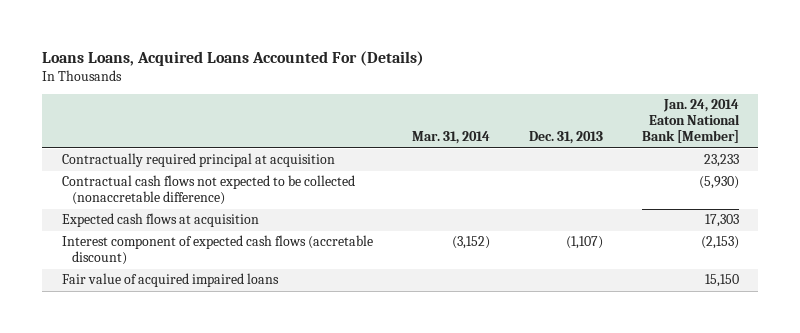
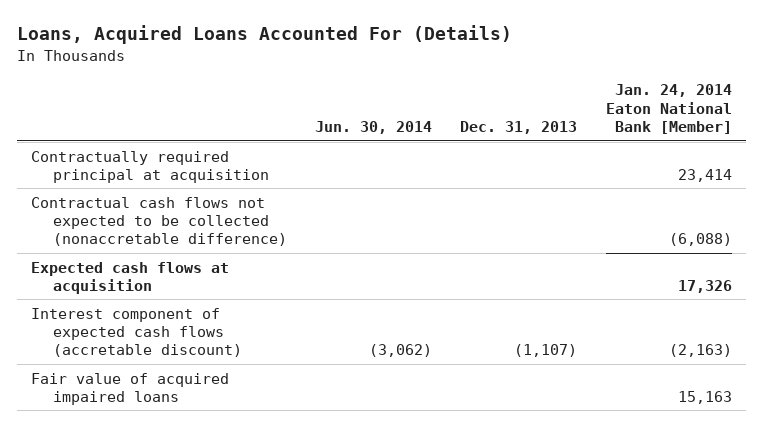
- Loans Loans, Acquired Loans Accounted For (Details)
+ Loans, Acquired Loans Accounted For (Details)
- | Mar. 31, 2014 | Dec. 31, 2013 | Jan. 24, 2014 Eaton National Bank [Member]
+ | Jun. 30, 2014 | Dec. 31, 2013 | Jan. 24, 2014 Eaton National Bank [Member]
- Contractually required principal at acquisition | | | 23,233
- Contractual cash flows not expected to be collected (nonaccretable difference) | | | (5,930)
- Expected cash flows at acquisition | | | 17,303
- Interest component of expected cash flows (accretable discount) | (3,152) | (1,107) | (2,153)
- Fair value of acquired impaired loans | | | 15,150
+ Contractually required principal at acquisition | | | 23,414
+ Contractual cash flows not expected to be collected (nonaccretable difference) | | | (6,088)
+ Expected cash flows at acquisition | | | 17,326
+ Interest component of expected cash flows (accretable discount) | (3,062) | (1,107) | (2,163)
+ Fair value of acquired impaired loans | | | 15,163

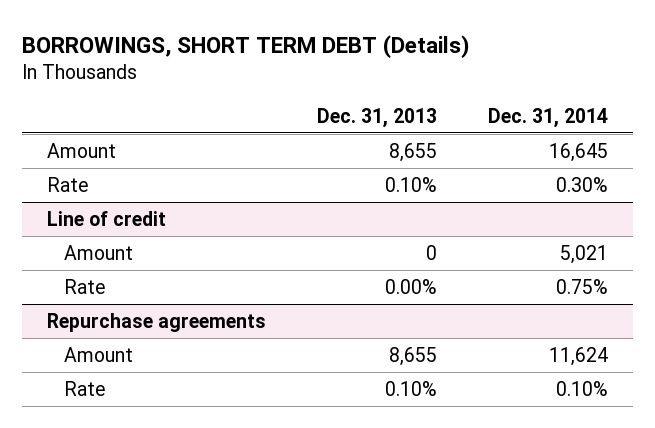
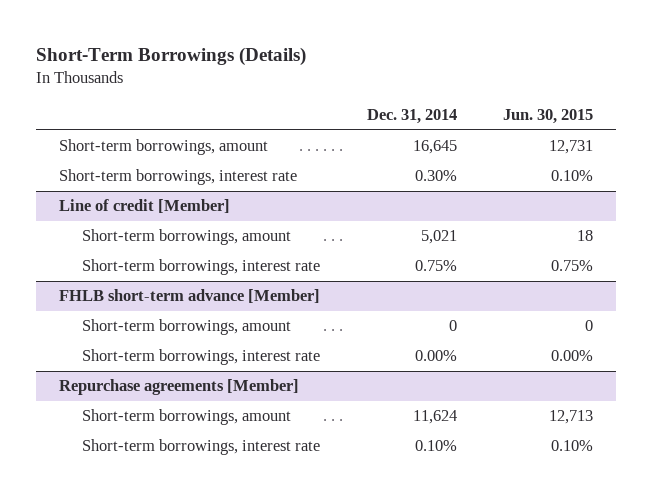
- BORROWINGS, SHORT TERM DEBT (Details)
+ Short-Term Borrowings (Details)
- | Dec. 31, 2013 | Dec. 31, 2014
+ | Dec. 31, 2014 | Jun. 30, 2015
- Amount | 8,655 | 16,645
- Rate | 0.10% | 0.30%
- Line of credit
- Amount | 0 | 5,021
- Rate | 0.00% | 0.75%
- Repurchase agreements
- Amount | 8,655 | 11,624
- Rate | 0.10% | 0.10%
+ Short-term borrowings, amount | 16,645 | 12,731
+ Short-term borrowings, interest rate | 0.30% | 0.10%
+ Line of credit [Member]
+ Short-term borrowings, amount | 5,021 | 18
+ Short-term borrowings, interest rate | 0.75% | 0.75%
+ FHLB short-term advance [Member]
+ Short-term borrowings, amount | 0 | 0
+ Short-term borrowings, interest rate | 0.00% | 0.00%
+ Repurchase agreements [Member]
+ Short-term borrowings, amount | 11,624 | 12,713
+ Short-term borrowings, interest rate | 0.10% | 0.10%

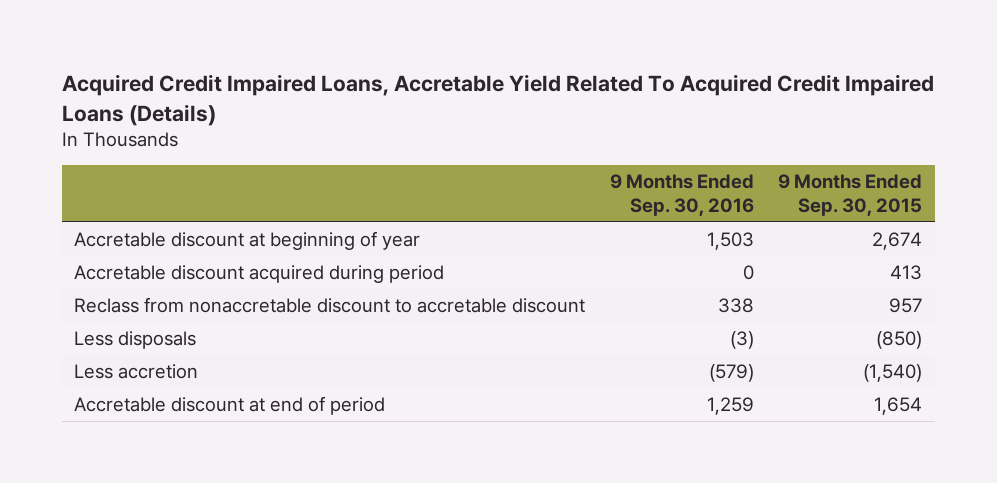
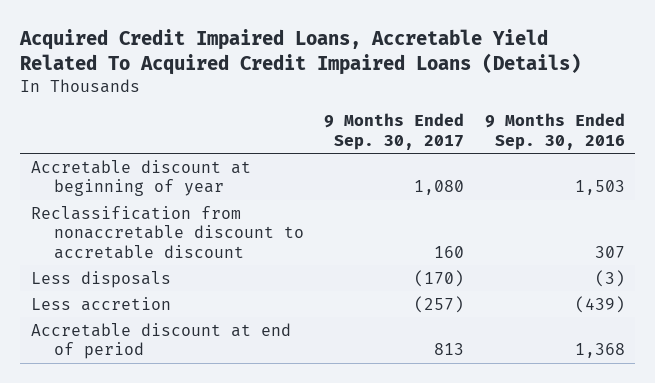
- | 9 Months Ended Sep. 30, 2016 | 9 Months Ended Sep. 30, 2015
+ | 9 Months Ended Sep. 30, 2017 | 9 Months Ended Sep. 30, 2016
- Accretable discount acquired during period | 0 | 413
- Reclass from nonaccretable discount to accretable discount | 338 | 957
+ Reclassification from nonaccretable discount to accretable discount | 160 | 307
- Less accretion | (579) | (1,540)
- Accretable discount at end of period | 1,259 | 1,654
+ Less accretion | (257) | (439)
+ Accretable discount at end of period | 813 | 1,368

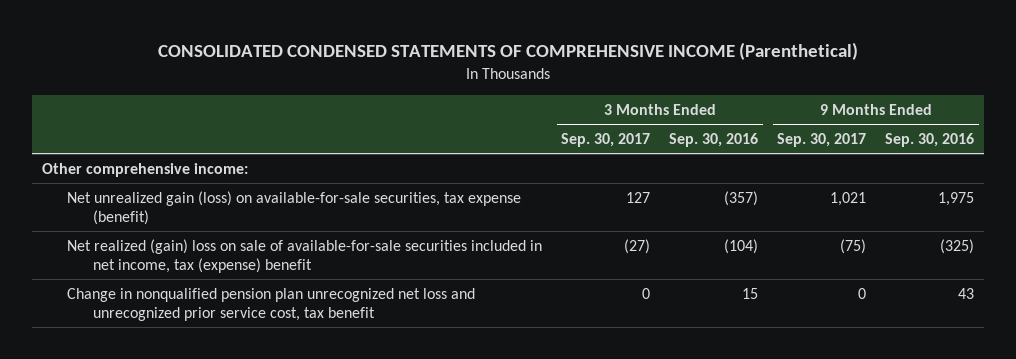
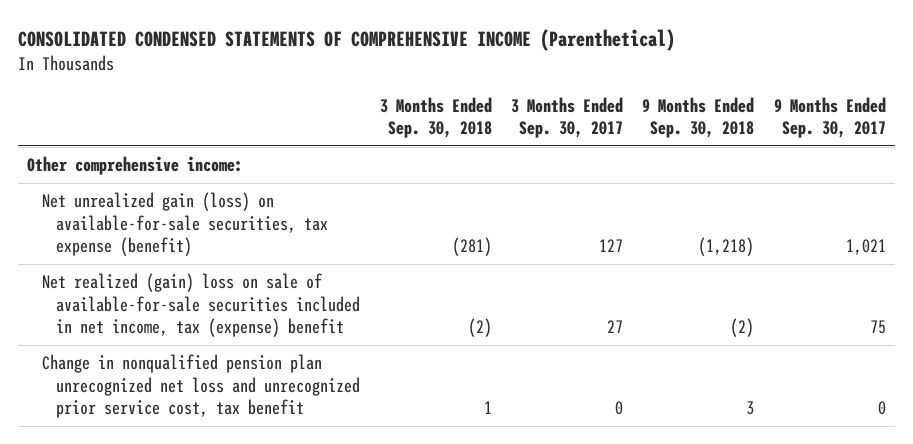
- | 3 Months Ended Sep. 30, 2017 | 3 Months Ended Sep. 30, 2016 | 9 Months Ended Sep. 30, 2017 | 9 Months Ended Sep. 30, 2016
+ | 3 Months Ended Sep. 30, 2018 | 3 Months Ended Sep. 30, 2017 | 9 Months Ended Sep. 30, 2018 | 9 Months Ended Sep. 30, 2017
- Net realized (gain) loss on sale of available-for-sale securities included in net income, tax (expense) benefit | (27) | (104) | (75) | (325)
+ Net realized (gain) loss on sale of available-for-sale securities included in net income, tax (expense) benefit | (2) | 27 | (2) | 75

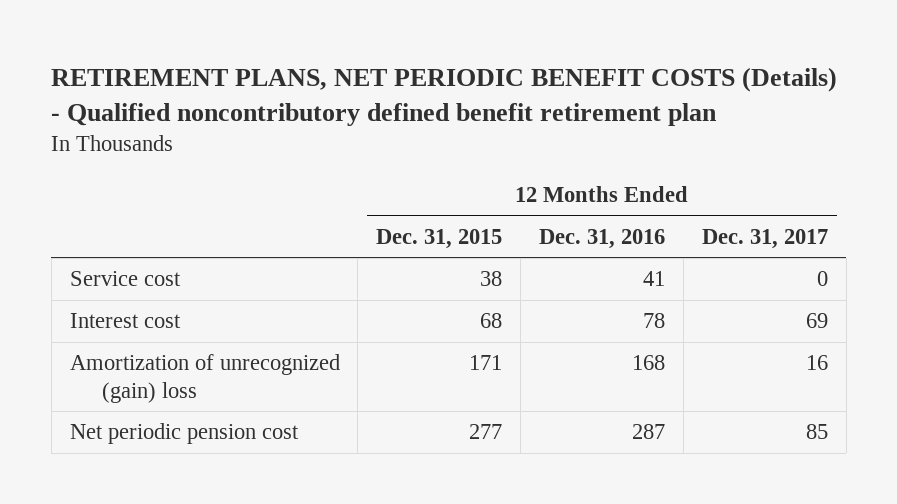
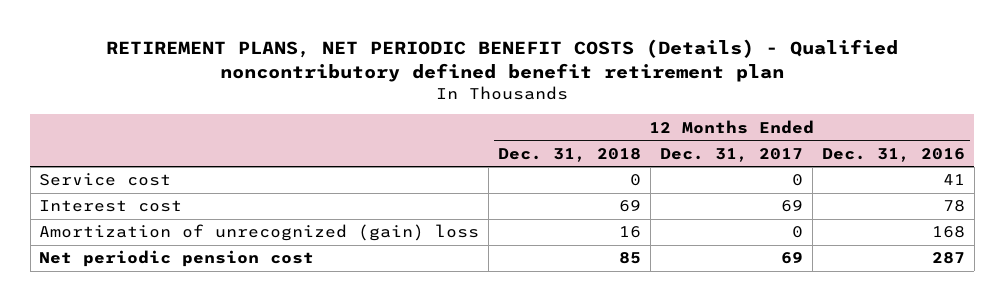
- | 12 Months Ended Dec. 31, 2015 | 12 Months Ended Dec. 31, 2016 | 12 Months Ended Dec. 31, 2017
+ | 12 Months Ended Dec. 31, 2018 | 12 Months Ended Dec. 31, 2017 | 12 Months Ended Dec. 31, 2016
- Amortization of unrecognized (gain) loss | 171 | 168 | 16
- Net periodic pension cost | 277 | 287 | 85
+ Amortization of unrecognized (gain) loss | 16 | 0 | 168
+ Net periodic pension cost | 85 | 69 | 287

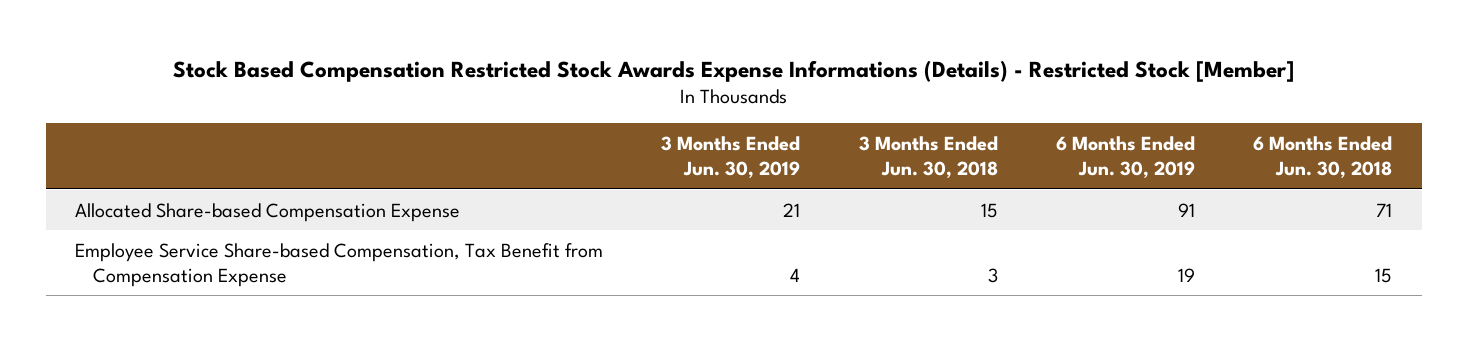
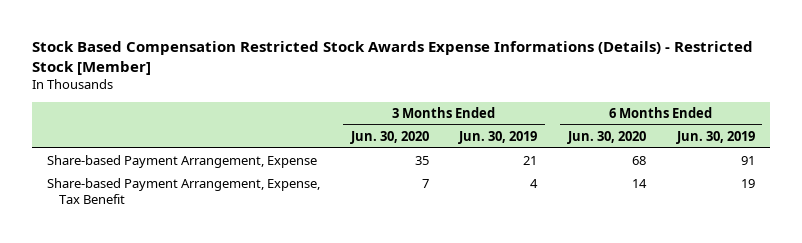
- | 3 Months Ended Jun. 30, 2019 | 3 Months Ended Jun. 30, 2018 | 6 Months Ended Jun. 30, 2019 | 6 Months Ended Jun. 30, 2018
+ | 3 Months Ended Jun. 30, 2020 | 3 Months Ended Jun. 30, 2019 | 6 Months Ended Jun. 30, 2020 | 6 Months Ended Jun. 30, 2019
- Allocated Share-based Compensation Expense | 21 | 15 | 91 | 71
- Employee Service Share-based Compensation, Tax Benefit from Compensation Expense | 4 | 3 | 19 | 15
+ Share-based Payment Arrangement, Expense | 35 | 21 | 68 | 91
+ Share-based Payment Arrangement, Expense, Tax Benefit | 7 | 4 | 14 | 19

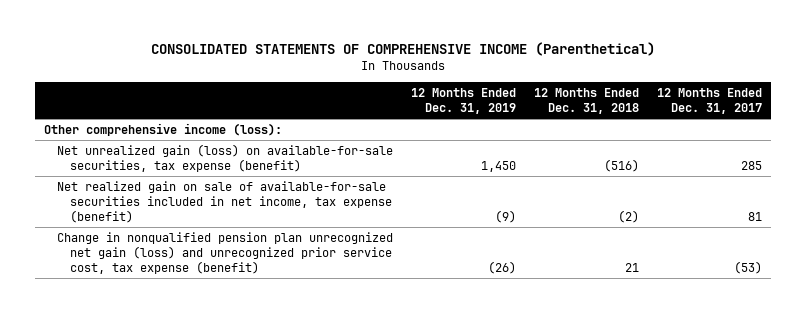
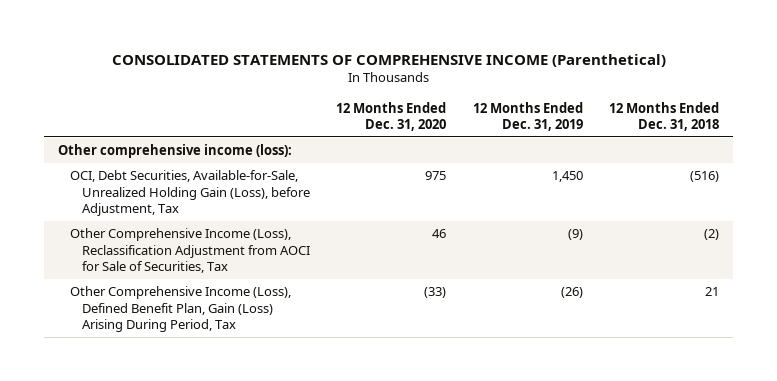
- | 12 Months Ended Dec. 31, 2019 | 12 Months Ended Dec. 31, 2018 | 12 Months Ended Dec. 31, 2017
+ | 12 Months Ended Dec. 31, 2020 | 12 Months Ended Dec. 31, 2019 | 12 Months Ended Dec. 31, 2018
- Net unrealized gain (loss) on available-for-sale securities, tax expense (benefit) | 1,450 | (516) | 285
- Net realized gain on sale of available-for-sale securities included in net income, tax expense (benefit) | (9) | (2) | 81
- Change in nonqualified pension plan unrecognized net gain (loss) and unrecognized prior service cost, tax expense (benefit) | (26) | 21 | (53)
+ OCI, Debt Securities, Available-for-Sale, Unrealized Holding Gain (Loss), before Adjustment, Tax | 975 | 1,450 | (516)
+ Other Comprehensive Income (Loss), Reclassification Adjustment from AOCI for Sale of Securities, Tax | 46 | (9) | (2)
+ Other Comprehensive Income (Loss), Defined Benefit Plan, Gain (Loss) Arising During Period, Tax | (33) | (26) | 21

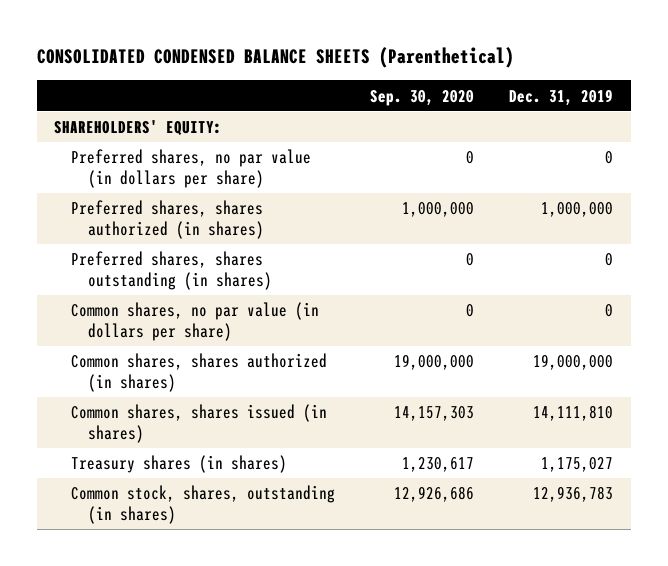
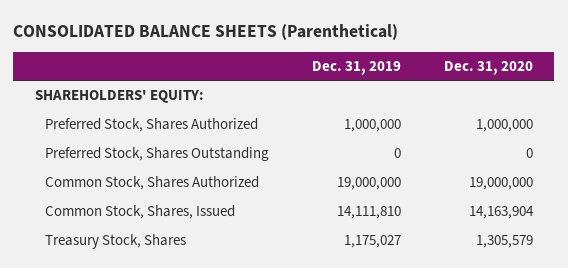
- CONSOLIDATED CONDENSED BALANCE SHEETS (Parenthetical)
+ CONSOLIDATED BALANCE SHEETS (Parenthetical)
- | Sep. 30, 2020 | Dec. 31, 2019
+ | Dec. 31, 2019 | Dec. 31, 2020
- Preferred shares, no par value (in dollars per share) | 0 | 0
- Preferred shares, shares authorized (in shares) | 1,000,000 | 1,000,000
- Preferred shares, shares outstanding (in shares) | 0 | 0
- Common shares, no par value (in dollars per share) | 0 | 0
- Common shares, shares authorized (in shares) | 19,000,000 | 19,000,000
- Common shares, shares issued (in shares) | 14,157,303 | 14,111,810
- Treasury shares (in shares) | 1,230,617 | 1,175,027
- Common stock, shares, outstanding (in shares) | 12,926,686 | 12,936,783
+ Preferred Stock, Shares Authorized | 1,000,000 | 1,000,000
+ Preferred Stock, Shares Outstanding | 0 | 0
+ Common Stock, Shares Authorized | 19,000,000 | 19,000,000
+ Common Stock, Shares, Issued | 14,111,810 | 14,163,904
+ Treasury Stock, Shares | 1,175,027 | 1,305,579

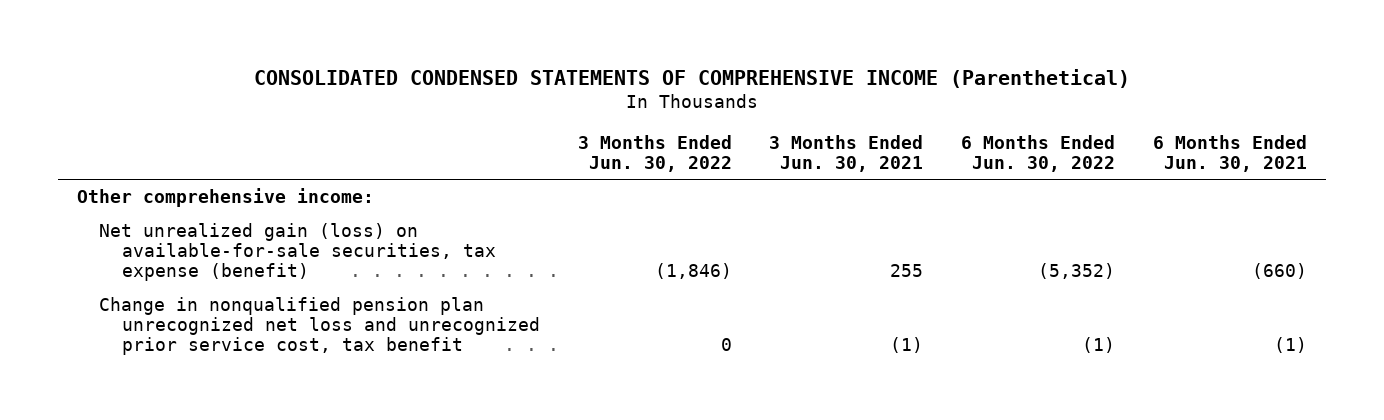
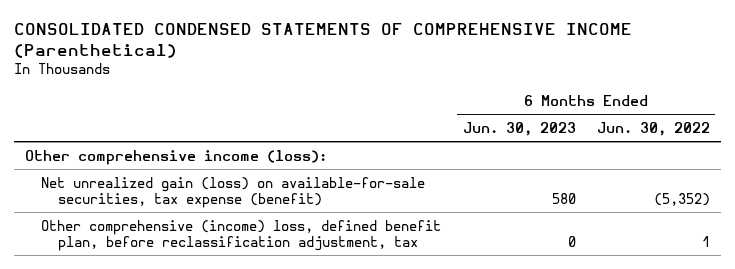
- | 3 Months Ended Jun. 30, 2022 | 3 Months Ended Jun. 30, 2021 | 6 Months Ended Jun. 30, 2022 | 6 Months Ended Jun. 30, 2021
+ | 6 Months Ended Jun. 30, 2023 | 6 Months Ended Jun. 30, 2022
- Other comprehensive income:
+ Other comprehensive income (loss):
- Change in nonqualified pension plan unrecognized net loss and unrecognized prior service cost, tax benefit | 0 | (1) | (1) | (1)
+ Other comprehensive (income) loss, defined benefit plan, before reclassification adjustment, tax | 0 | 1

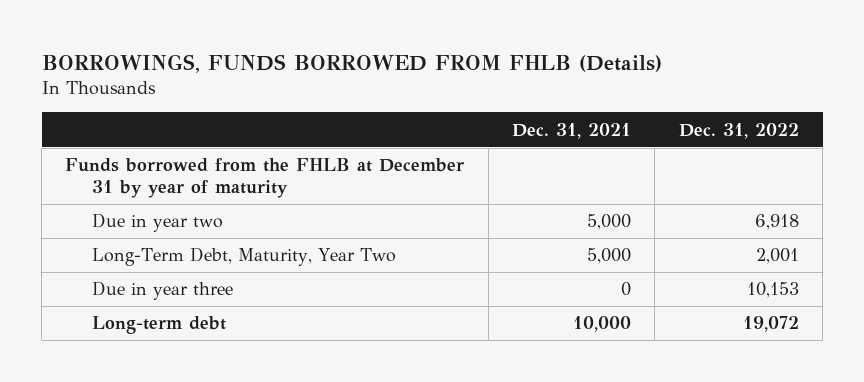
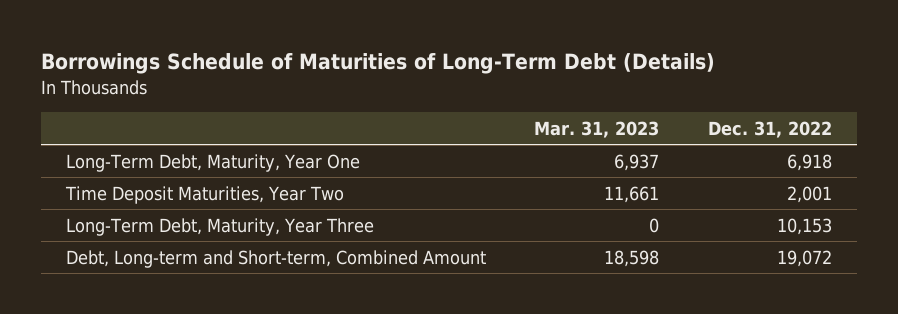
- BORROWINGS, FUNDS BORROWED FROM FHLB (Details)
+ Borrowings Schedule of Maturities of Long-Term Debt (Details)
- | Dec. 31, 2021 | Dec. 31, 2022
+ | Mar. 31, 2023 | Dec. 31, 2022
- Funds borrowed from the FHLB at December 31 by year of maturity
- Due in year two | 5,000 | 6,918
- Long-Term Debt, Maturity, Year Two | 5,000 | 2,001
- Due in year three | 0 | 10,153
- Long-term debt | 10,000 | 19,072
+ Long-Term Debt, Maturity, Year One | 6,937 | 6,918
+ Time Deposit Maturities, Year Two | 11,661 | 2,001
+ Long-Term Debt, Maturity, Year Three | 0 | 10,153
+ Debt, Long-term and Short-term, Combined Amount | 18,598 | 19,072

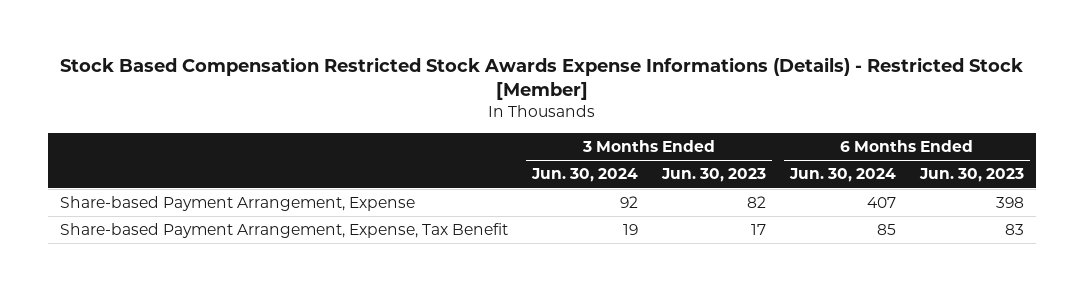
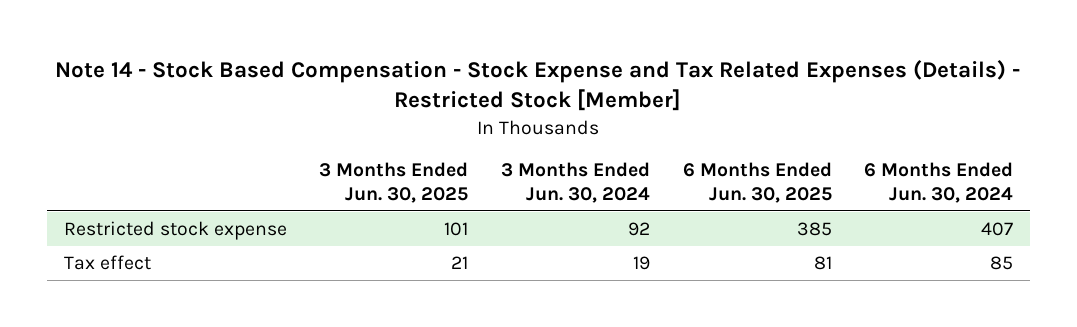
- Stock Based Compensation Restricted Stock Awards Expense Informations (Details) - Restricted Stock [Member]
+ Note 14 - Stock Based Compensation - Stock Expense and Tax Related Expenses (Details) - Restricted Stock [Member]
- | 3 Months Ended Jun. 30, 2024 | 3 Months Ended Jun. 30, 2023 | 6 Months Ended Jun. 30, 2024 | 6 Months Ended Jun. 30, 2023
+ | 3 Months Ended Jun. 30, 2025 | 3 Months Ended Jun. 30, 2024 | 6 Months Ended Jun. 30, 2025 | 6 Months Ended Jun. 30, 2024
- Share-based Payment Arrangement, Expense | 92 | 82 | 407 | 398
- Share-based Payment Arrangement, Expense, Tax Benefit | 19 | 17 | 85 | 83
+ Restricted stock expense | 101 | 92 | 385 | 407
+ Tax effect | 21 | 19 | 81 | 85

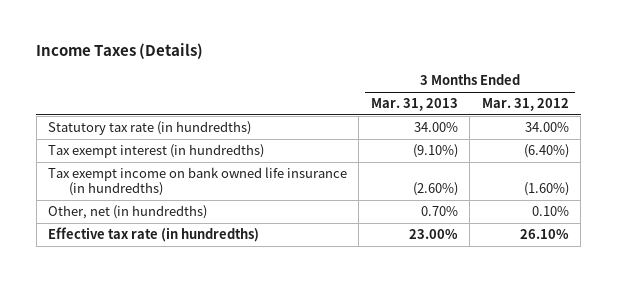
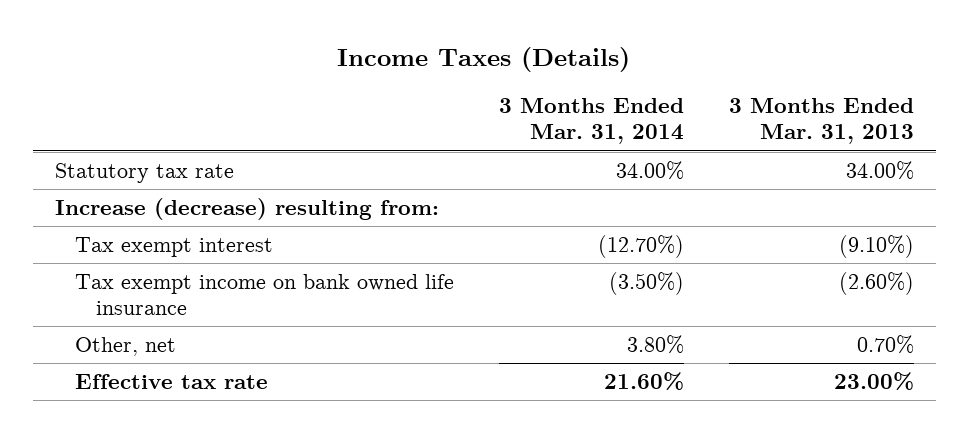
- | 3 Months Ended Mar. 31, 2013 | 3 Months Ended Mar. 31, 2012
+ | 3 Months Ended Mar. 31, 2014 | 3 Months Ended Mar. 31, 2013
- Statutory tax rate (in hundredths) | 34.00% | 34.00%
- Tax exempt interest (in hundredths) | (9.10%) | (6.40%)
- Tax exempt income on bank owned life insurance (in hundredths) | (2.60%) | (1.60%)
- Other, net (in hundredths) | 0.70% | 0.10%
- Effective tax rate (in hundredths) | 23.00% | 26.10%
+ Statutory tax rate | 34.00% | 34.00%
+ Increase (decrease) resulting from:
+ Tax exempt interest | (12.70%) | (9.10%)
+ Tax exempt income on bank owned life insurance | (3.50%) | (2.60%)
+ Other, net | 3.80% | 0.70%
+ Effective tax rate | 21.60% | 23.00%

